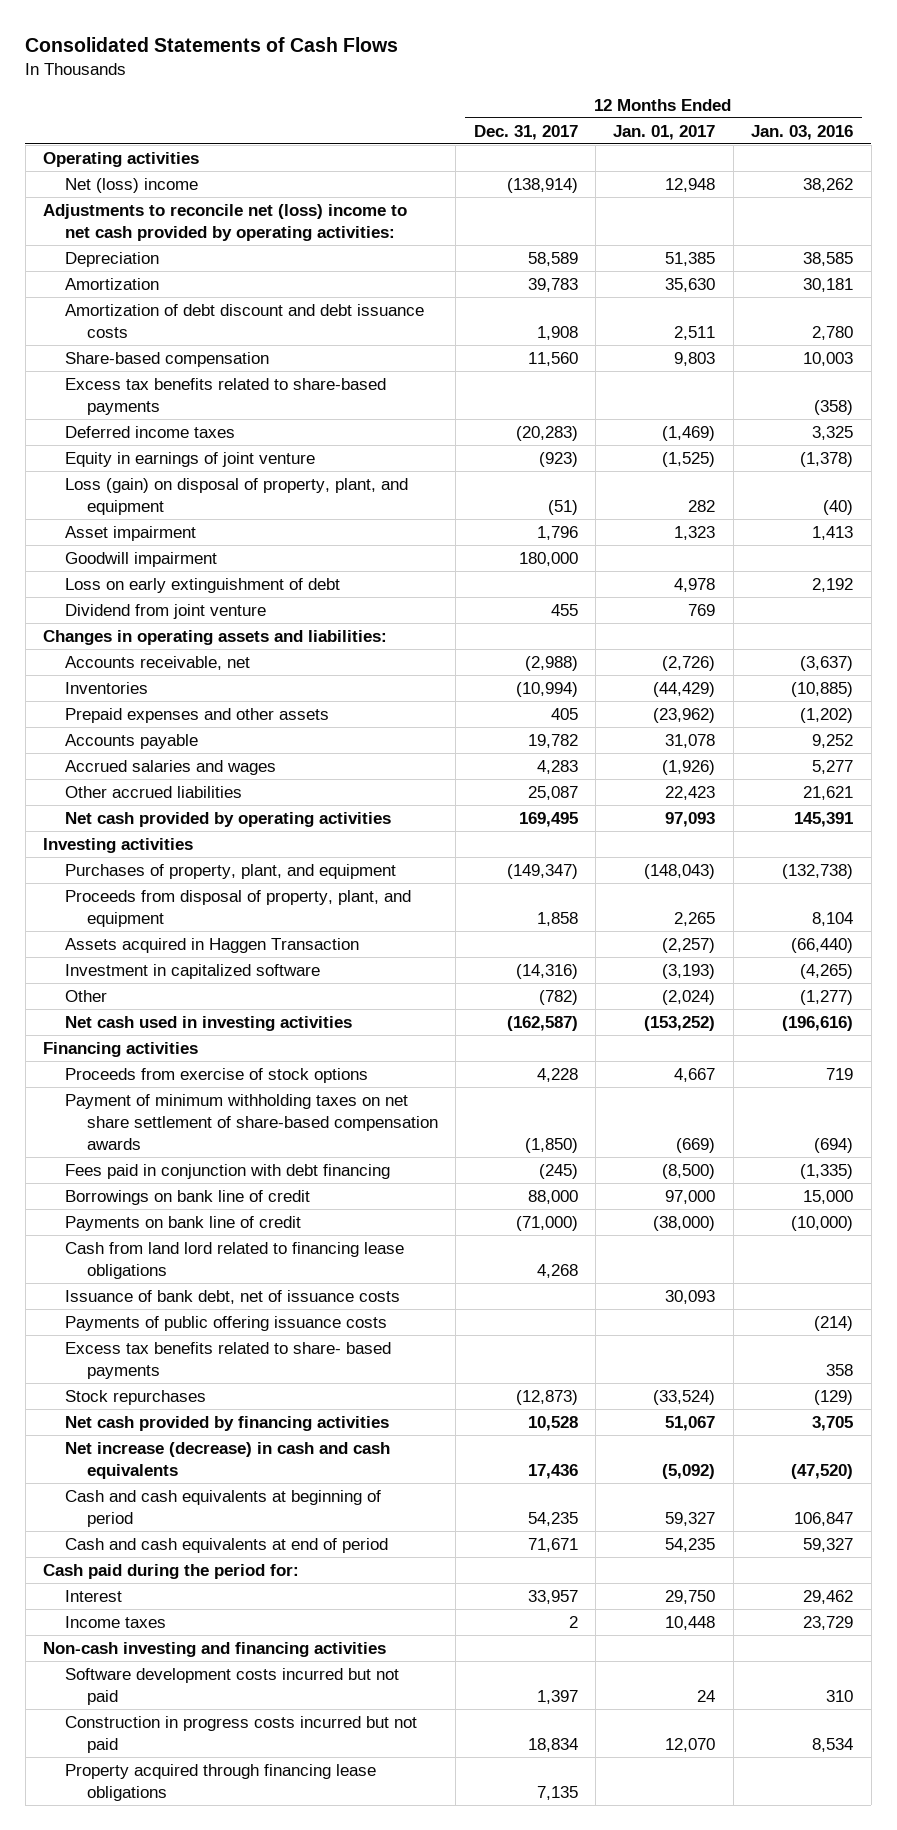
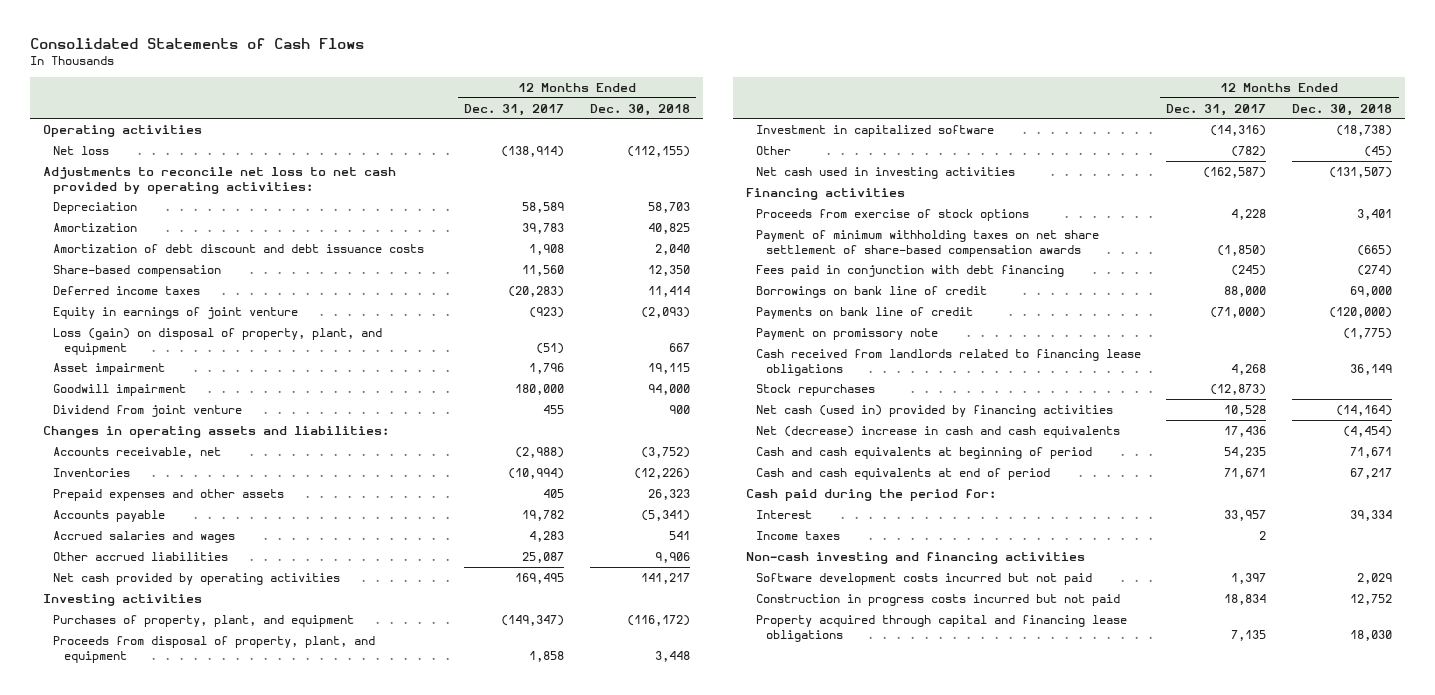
- | 12 Months Ended Dec. 31, 2017 | 12 Months Ended Jan. 01, 2017 | 12 Months Ended Jan. 03, 2016
+ | 12 Months Ended Dec. 31, 2017 | 12 Months Ended Dec. 30, 2018
- Net (loss) income | (138,914) | 12,948 | 38,262
- Adjustments to reconcile net (loss) income to net cash provided by operating activities:
+ Net loss | (138,914) | (112,155)
+ Adjustments to reconcile net loss to net cash provided by operating activities:
- Excess tax benefits related to share-based payments | | | (358)
- Loss on early extinguishment of debt | | 4,978 | 2,192
- Assets acquired in Haggen Transaction | | (2,257) | (66,440)
- Cash from land lord related to financing lease obligations | 4,268 | |
- Issuance of bank debt, net of issuance costs | | 30,093 |
- Payments of public offering issuance costs | | | (214)
- Excess tax benefits related to share- based payments | | | 358
+ Payment on promissory note | | (1,775)
+ Cash received from landlords related to financing lease obligations | 4,268 | 36,149
- Net cash provided by financing activities | 10,528 | 51,067 | 3,705
- Net increase (decrease) in cash and cash equivalents | 17,436 | (5,092) | (47,520)
+ Net cash (used in) provided by financing activities | 10,528 | (14,164)
+ Net (decrease) increase in cash and cash equivalents | 17,436 | (4,454)
- Property acquired through financing lease obligations | 7,135 | |
+ Property acquired through capital and financing lease obligations | 7,135 | 18,030

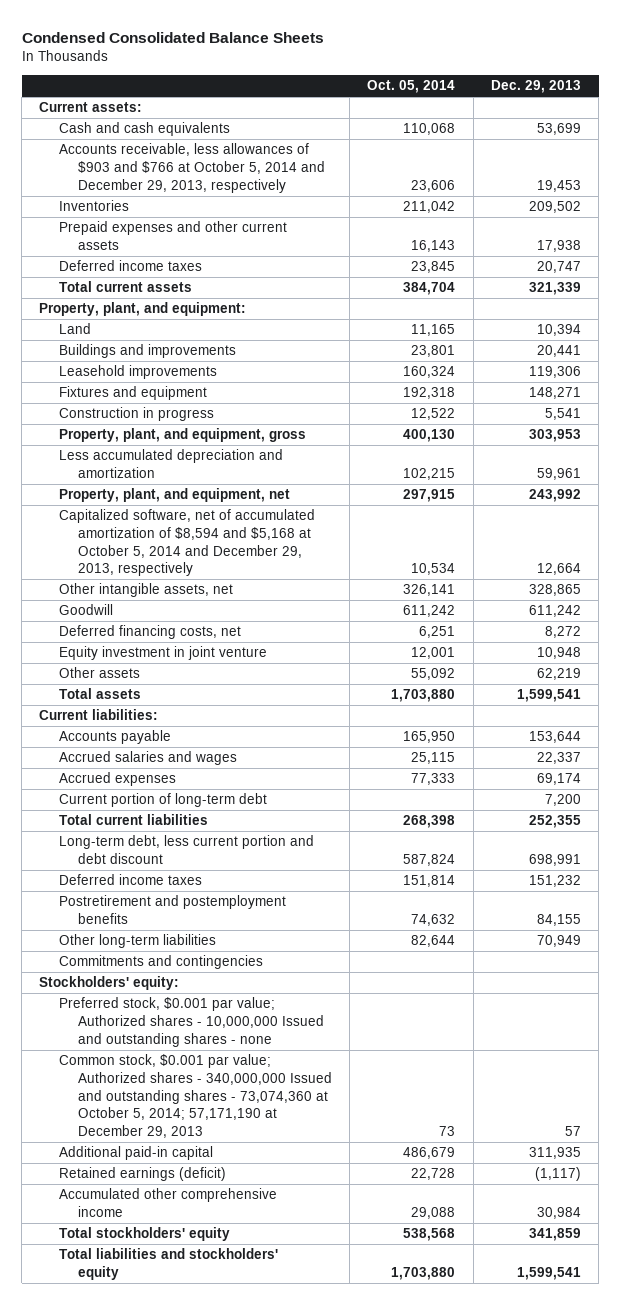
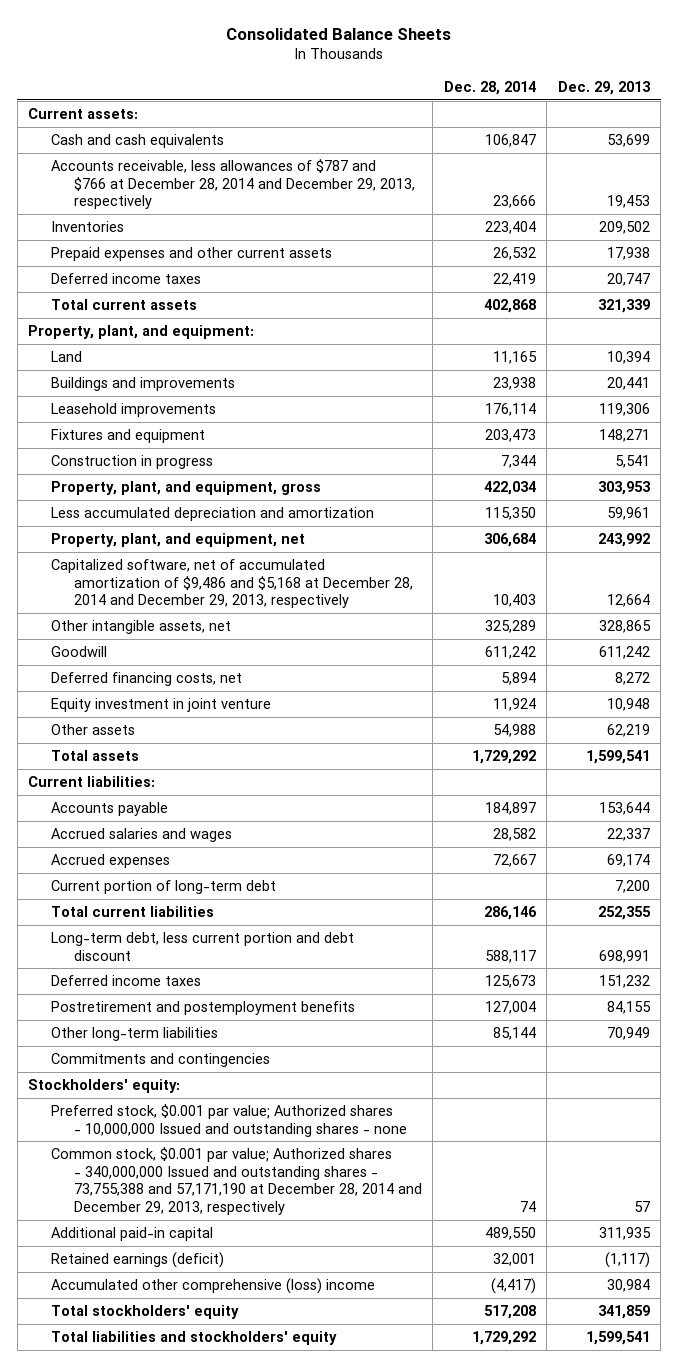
- Condensed Consolidated Balance Sheets
+ Consolidated Balance Sheets
- | Oct. 05, 2014 | Dec. 29, 2013
+ | Dec. 28, 2014 | Dec. 29, 2013
- Accounts receivable, less allowances of $903 and $766 at October 5, 2014 and December 29, 2013, respectively | 23,606 | 19,453
+ Accounts receivable, less allowances of $787 and $766 at December 28, 2014 and December 29, 2013, respectively | 23,666 | 19,453
- Capitalized software, net of accumulated amortization of $8,594 and $5,168 at October 5, 2014 and December 29, 2013, respectively | 10,534 | 12,664
+ Capitalized software, net of accumulated amortization of $9,486 and $5,168 at December 28, 2014 and December 29, 2013, respectively | 10,403 | 12,664
- Common stock, $0.001 par value; Authorized shares - 340,000,000 Issued and outstanding shares - 73,074,360 at October 5, 2014; 57,171,190 at December 29, 2013 | 73 | 57
+ Common stock, $0.001 par value; Authorized shares - 340,000,000 Issued and outstanding shares - 73,755,388 and 57,171,190 at December 28, 2014 and December 29, 2013, respectively | 74 | 57
- Accumulated other comprehensive income | 29,088 | 30,984
+ Accumulated other comprehensive (loss) income | (4,417) | 30,984

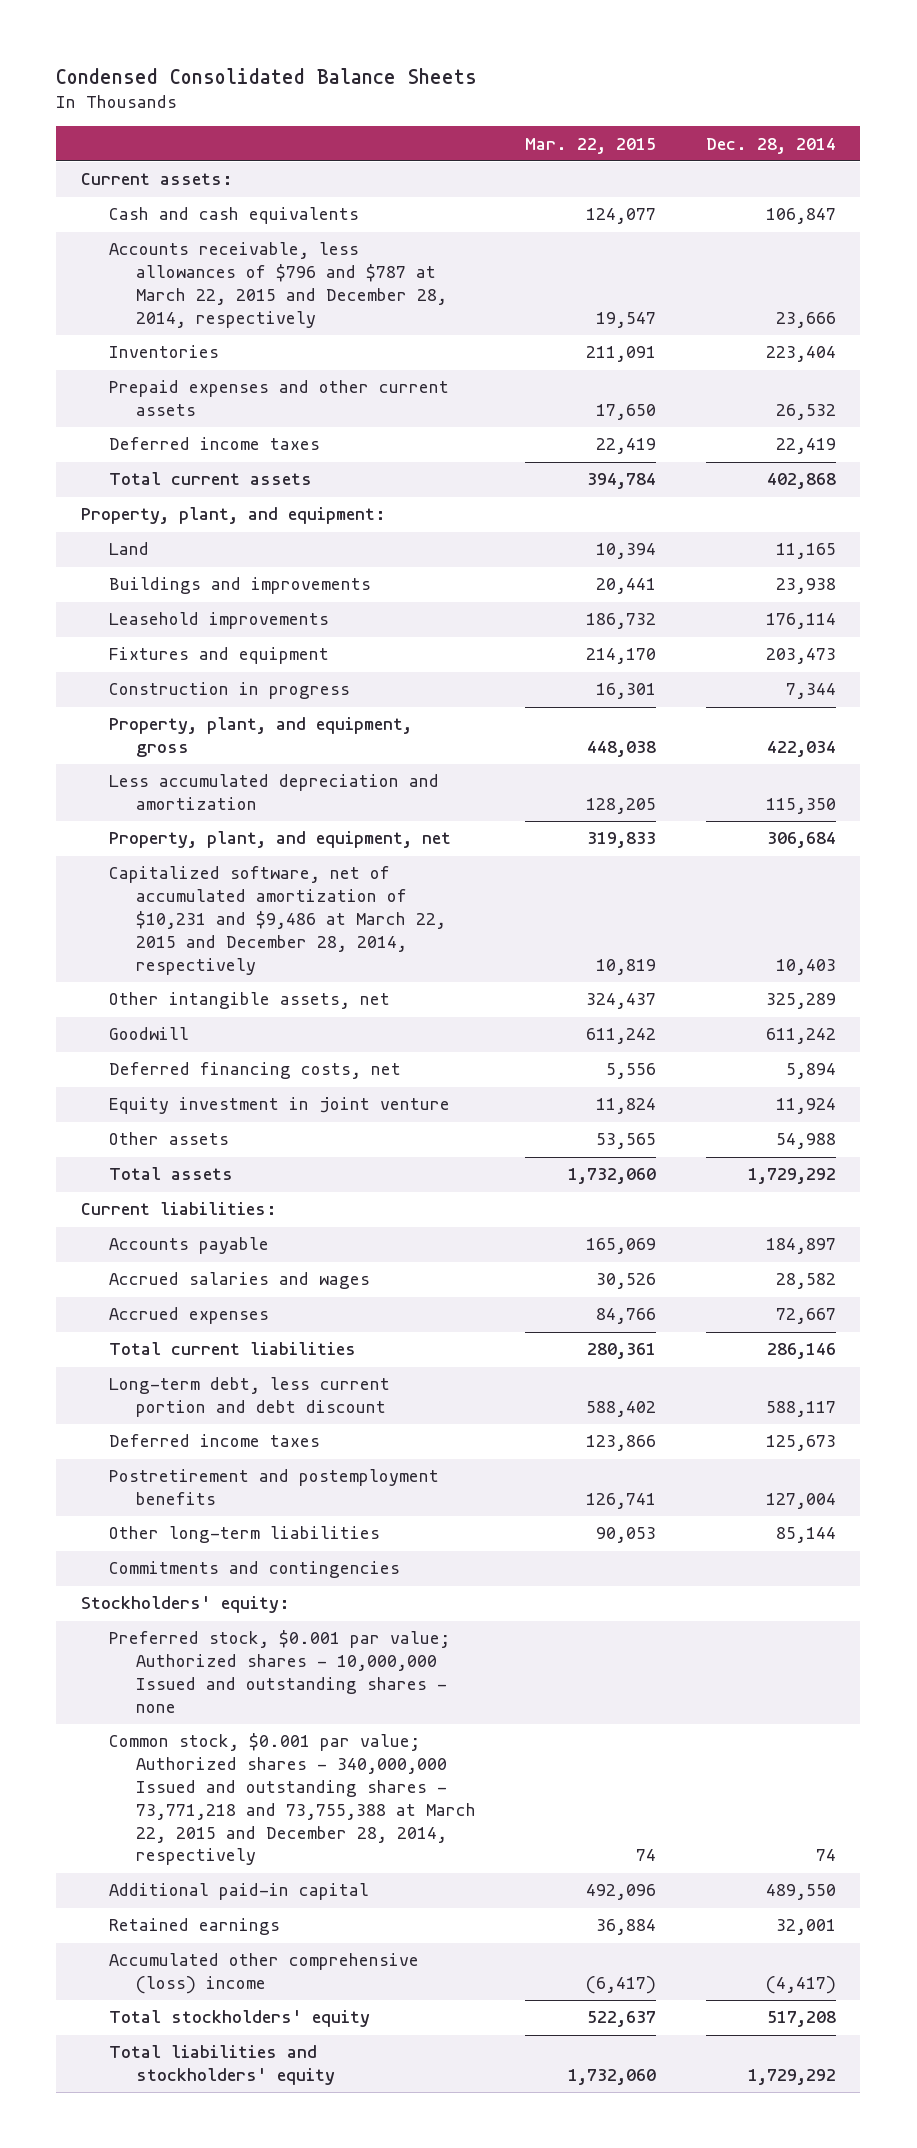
- Consolidated Balance Sheets
+ Condensed Consolidated Balance Sheets
- | Dec. 28, 2014 | Dec. 29, 2013
+ | Mar. 22, 2015 | Dec. 28, 2014
- Accounts receivable, less allowances of $787 and $766 at December 28, 2014 and December 29, 2013, respectively | 23,666 | 19,453
+ Accounts receivable, less allowances of $796 and $787 at March 22, 2015 and December 28, 2014, respectively | 19,547 | 23,666
- Capitalized software, net of accumulated amortization of $9,486 and $5,168 at December 28, 2014 and December 29, 2013, respectively | 10,403 | 12,664
+ Capitalized software, net of accumulated amortization of $10,231 and $9,486 at March 22, 2015 and December 28, 2014, respectively | 10,819 | 10,403
- Current portion of long-term debt | | 7,200
- Common stock, $0.001 par value; Authorized shares - 340,000,000 Issued and outstanding shares - 73,755,388 and 57,171,190 at December 28, 2014 and December 29, 2013, respectively | 74 | 57
+ Common stock, $0.001 par value; Authorized shares - 340,000,000 Issued and outstanding shares - 73,771,218 and 73,755,388 at March 22, 2015 and December 28, 2014, respectively | 74 | 74
- Retained earnings (deficit) | 32,001 | (1,117)
+ Retained earnings | 36,884 | 32,001

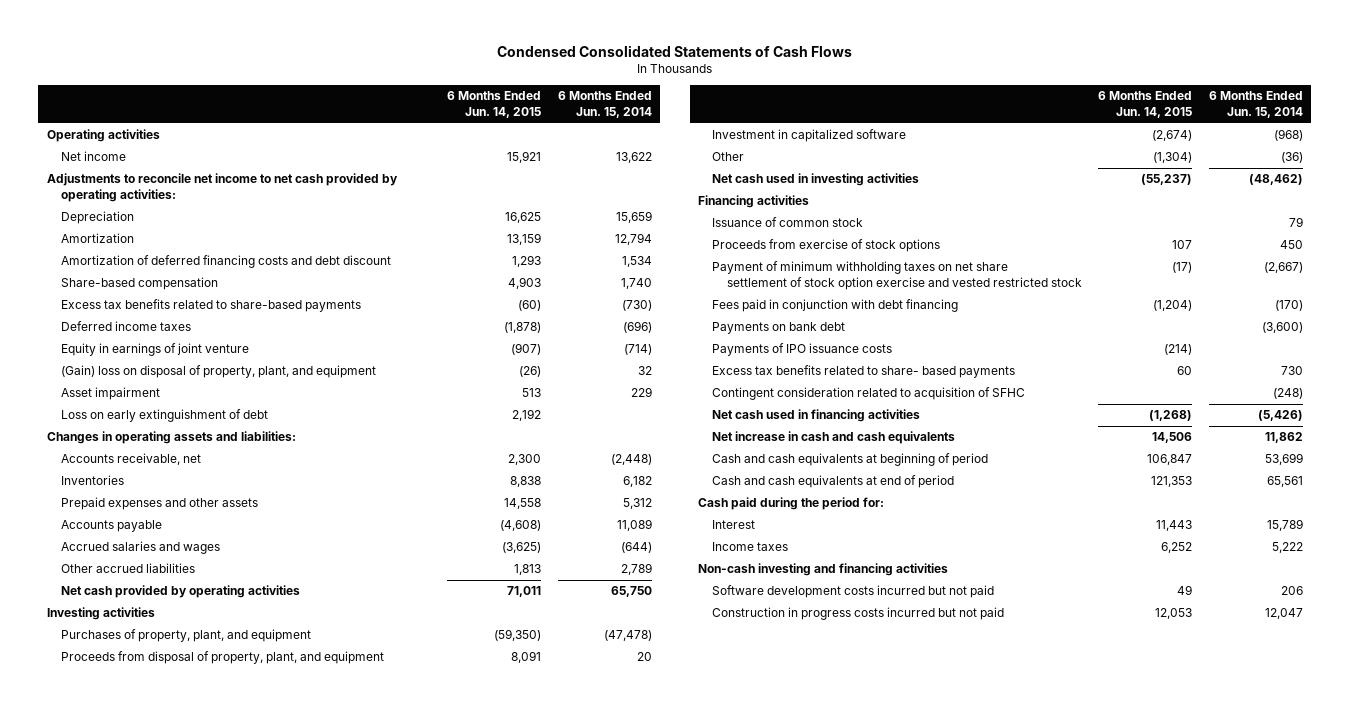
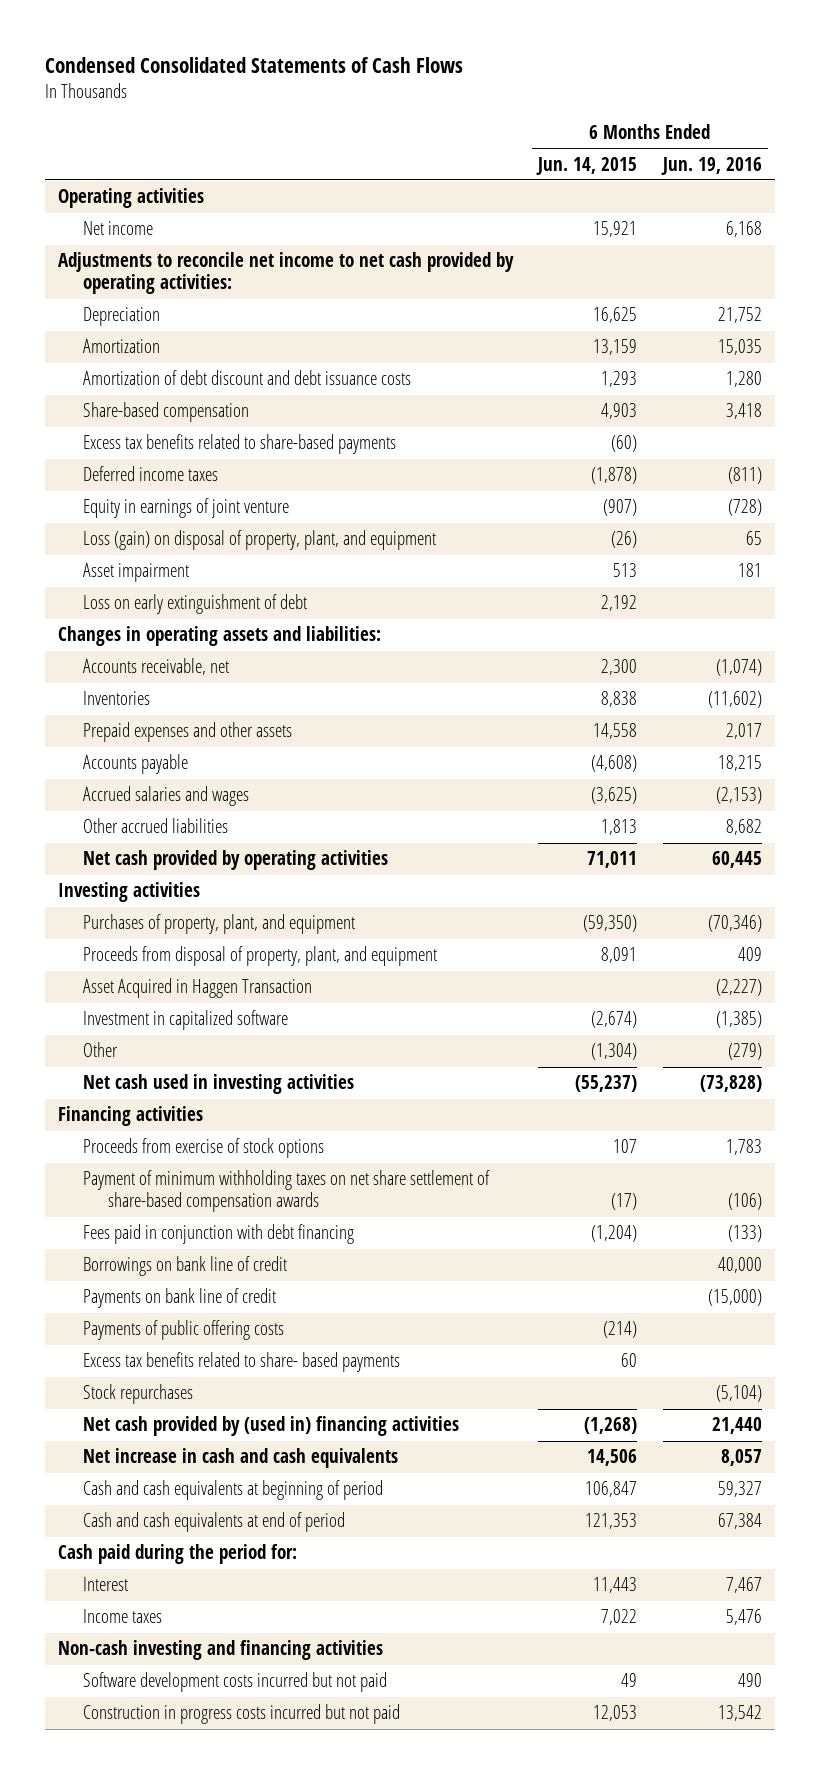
- | 6 Months Ended Jun. 14, 2015 | 6 Months Ended Jun. 15, 2014
+ | 6 Months Ended Jun. 14, 2015 | 6 Months Ended Jun. 19, 2016
- Amortization of deferred financing costs and debt discount | 1,293 | 1,534
+ Amortization of debt discount and debt issuance costs | 1,293 | 1,280
- (Gain) loss on disposal of property, plant, and equipment | (26) | 32
+ Loss (gain) on disposal of property, plant, and equipment | (26) | 65
+ Asset Acquired in Haggen Transaction | | (2,227)
- Issuance of common stock | | 79
- Payment of minimum withholding taxes on net share settlement of stock option exercise and vested restricted stock | (17) | (2,667)
+ Payment of minimum withholding taxes on net share settlement of share-based compensation awards | (17) | (106)
- Payments on bank debt | | (3,600)
- Payments of IPO issuance costs | (214) |
+ Borrowings on bank line of credit | | 40,000
+ Payments on bank line of credit | | (15,000)
+ Payments of public offering costs | (214) |
- Contingent consideration related to acquisition of SFHC | | (248)
- Net cash used in financing activities | (1,268) | (5,426)
+ Stock repurchases | | (5,104)
+ Net cash provided by (used in) financing activities | (1,268) | 21,440
- Income taxes | 6,252 | 5,222
+ Income taxes | 7,022 | 5,476

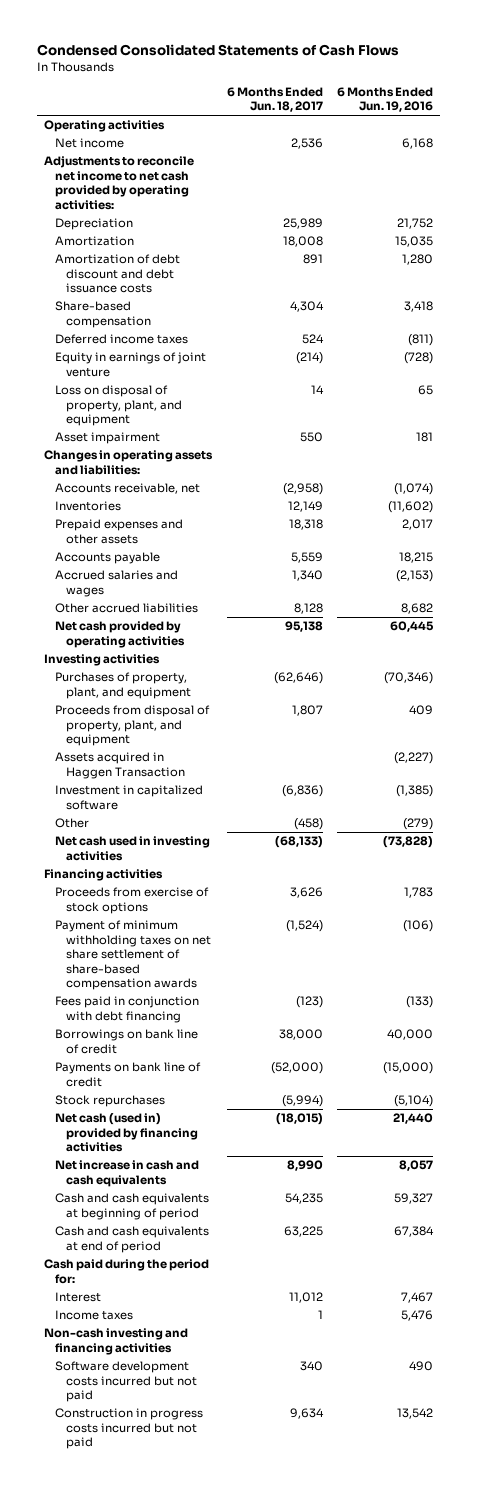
- | 6 Months Ended Jun. 14, 2015 | 6 Months Ended Jun. 19, 2016
+ | 6 Months Ended Jun. 18, 2017 | 6 Months Ended Jun. 19, 2016
- Excess tax benefits related to share-based payments | (60) |
- Loss (gain) on disposal of property, plant, and equipment | (26) | 65
+ Loss on disposal of property, plant, and equipment | 14 | 65
- Loss on early extinguishment of debt | 2,192 |
- Asset Acquired in Haggen Transaction | | (2,227)
+ Assets acquired in Haggen Transaction | | (2,227)
- Payments of public offering costs | (214) |
- Excess tax benefits related to share- based payments | 60 |
- Net cash provided by (used in) financing activities | (1,268) | 21,440
+ Net cash (used in) provided by financing activities | (18,015) | 21,440

